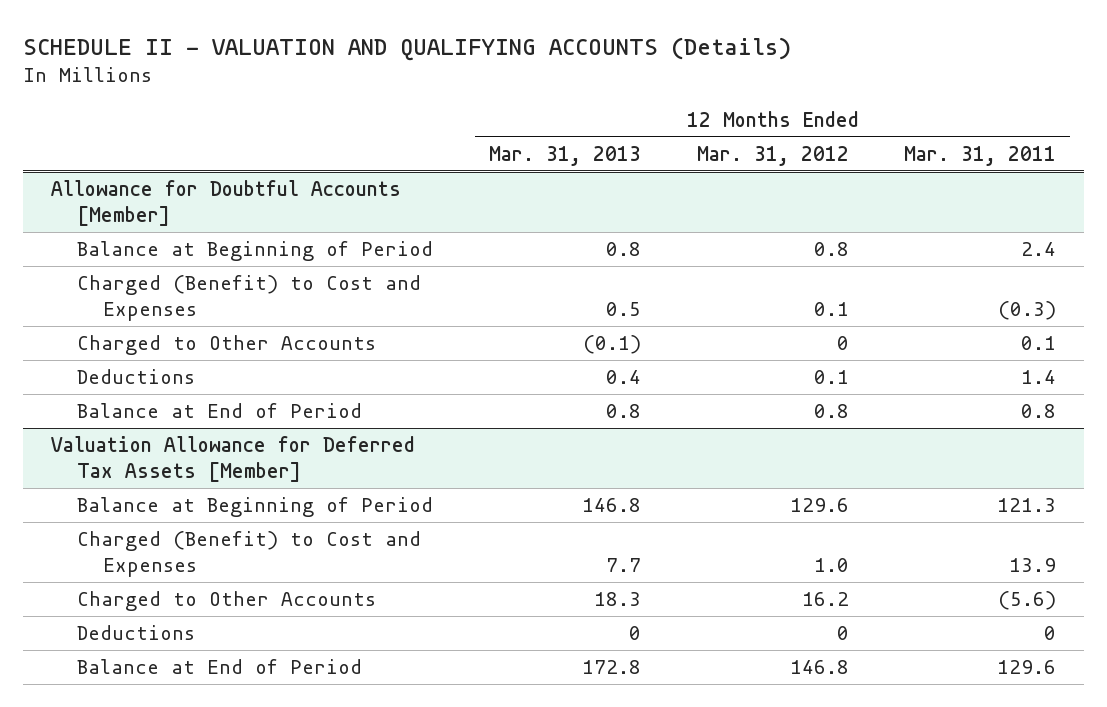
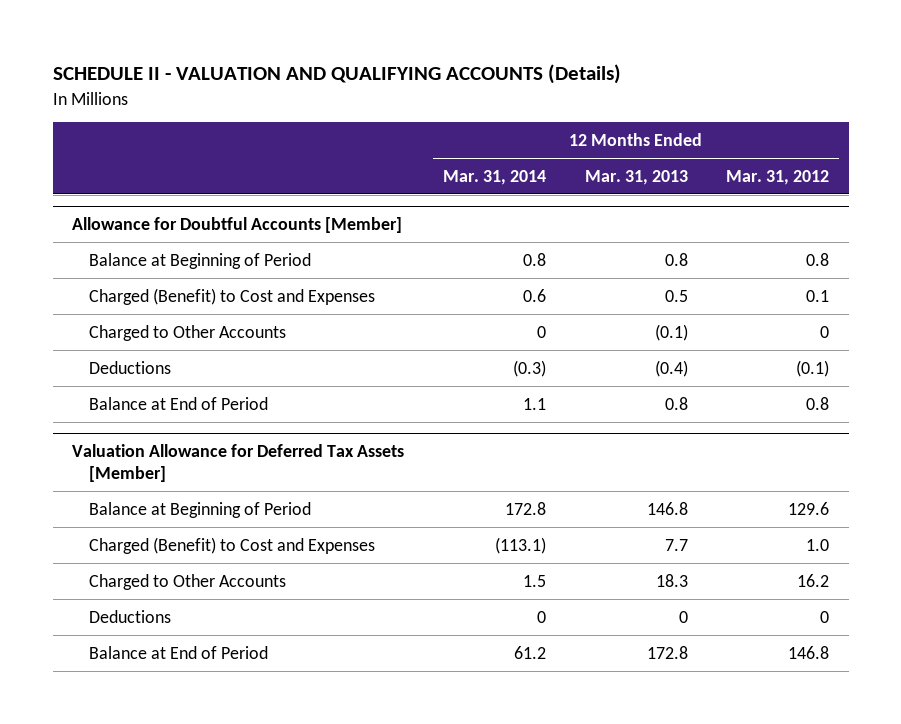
- | 12 Months Ended Mar. 31, 2013 | 12 Months Ended Mar. 31, 2012 | 12 Months Ended Mar. 31, 2011
+ | 12 Months Ended Mar. 31, 2014 | 12 Months Ended Mar. 31, 2013 | 12 Months Ended Mar. 31, 2012
@ Allowance for Doubtful Accounts [Member]
- Deductions | 0.4 | 0.1 | 1.4
+ Deductions | (0.3) | (0.4) | (0.1)

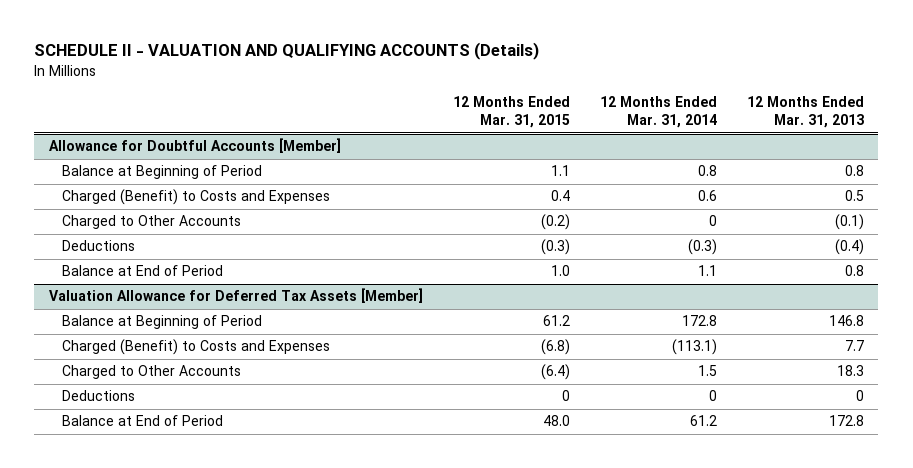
- | 12 Months Ended Mar. 31, 2014 | 12 Months Ended Mar. 31, 2013 | 12 Months Ended Mar. 31, 2012
+ | 12 Months Ended Mar. 31, 2015 | 12 Months Ended Mar. 31, 2014 | 12 Months Ended Mar. 31, 2013
@ Allowance for Doubtful Accounts [Member]
- Charged (Benefit) to Cost and Expenses | 0.6 | 0.5 | 0.1
+ Charged (Benefit) to Costs and Expenses | 0.4 | 0.6 | 0.5
@ Valuation Allowance for Deferred Tax Assets [Member]
- Charged (Benefit) to Cost and Expenses | (113.1) | 7.7 | 1.0
+ Charged (Benefit) to Costs and Expenses | (6.8) | (113.1) | 7.7

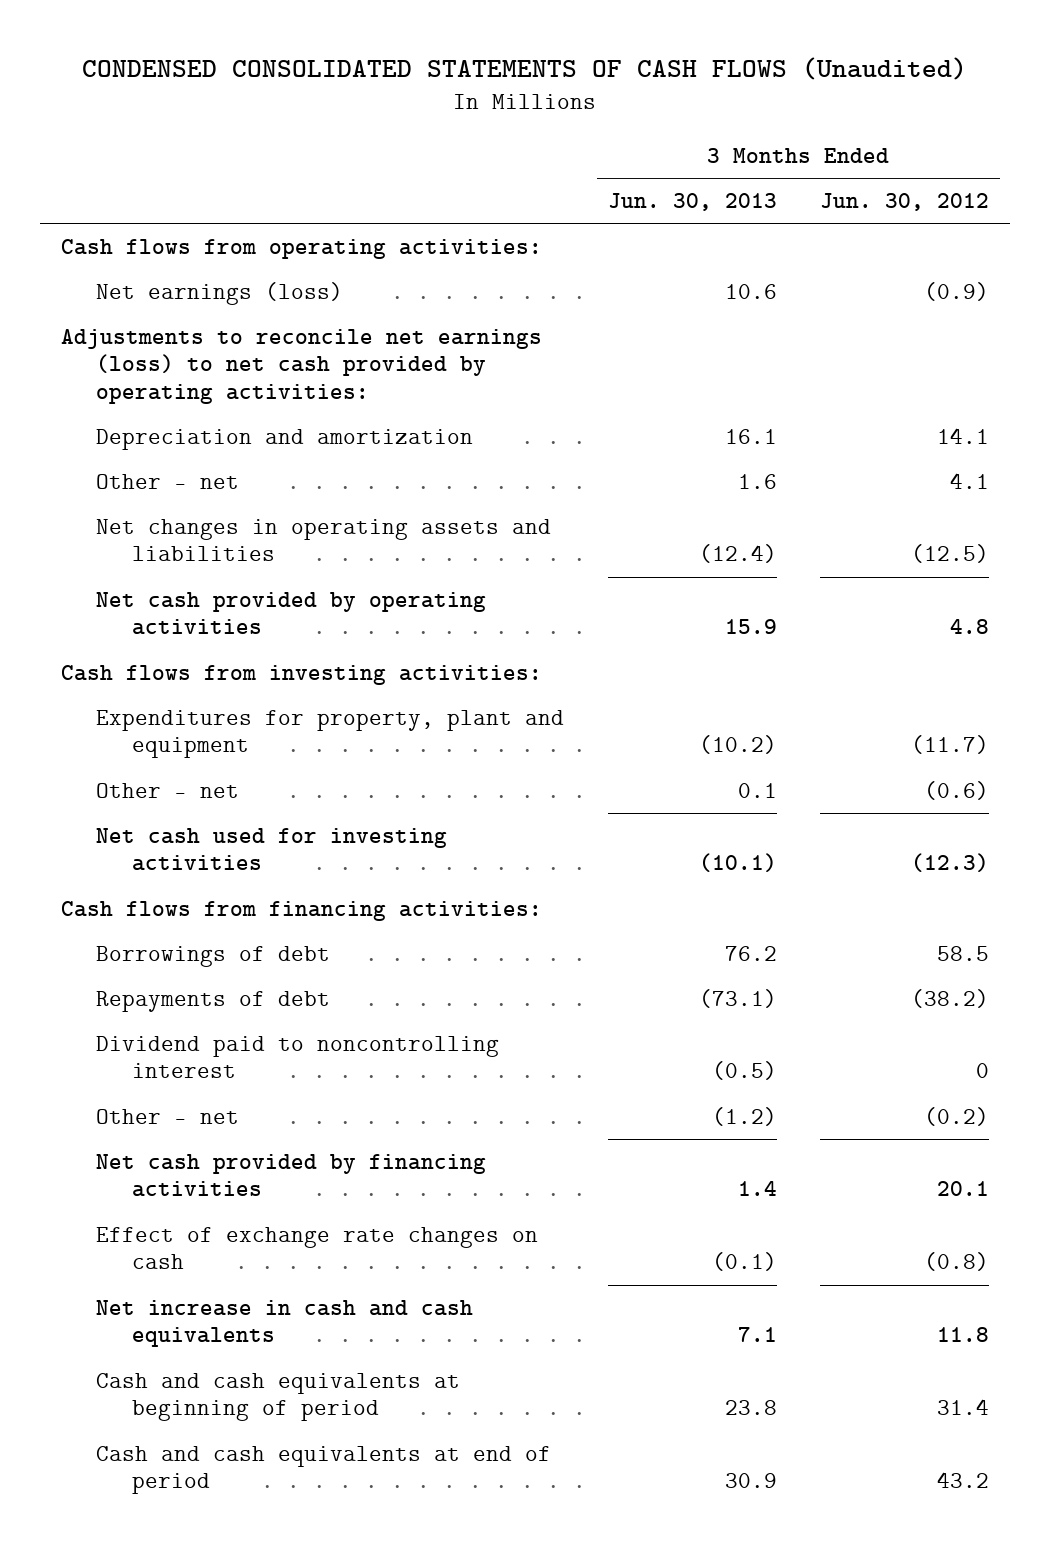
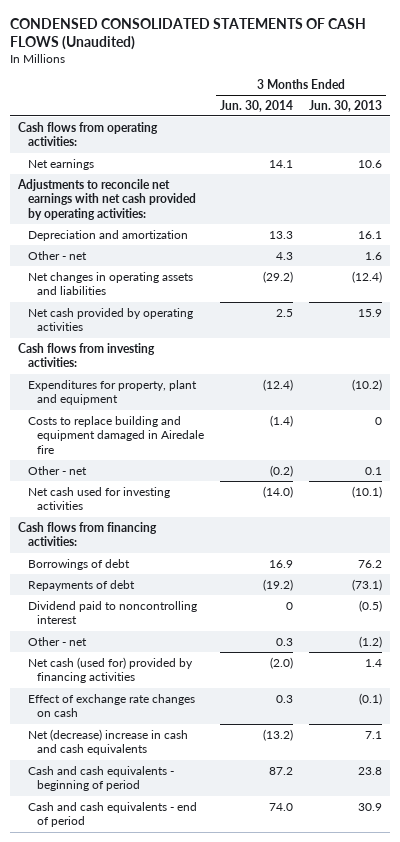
- | 3 Months Ended Jun. 30, 2013 | 3 Months Ended Jun. 30, 2012
+ | 3 Months Ended Jun. 30, 2014 | 3 Months Ended Jun. 30, 2013
- Net earnings (loss) | 10.6 | (0.9)
- Adjustments to reconcile net earnings (loss) to net cash provided by operating activities:
+ Net earnings | 14.1 | 10.6
+ Adjustments to reconcile net earnings with net cash provided by operating activities:
+ Costs to replace building and equipment damaged in Airedale fire | (1.4) | 0
- Net cash provided by financing activities | 1.4 | 20.1
+ Net cash (used for) provided by financing activities | (2.0) | 1.4
- Net increase in cash and cash equivalents | 7.1 | 11.8
- Cash and cash equivalents at beginning of period | 23.8 | 31.4
- Cash and cash equivalents at end of period | 30.9 | 43.2
+ Net (decrease) increase in cash and cash equivalents | (13.2) | 7.1
+ Cash and cash equivalents - beginning of period | 87.2 | 23.8
+ Cash and cash equivalents - end of period | 74.0 | 30.9

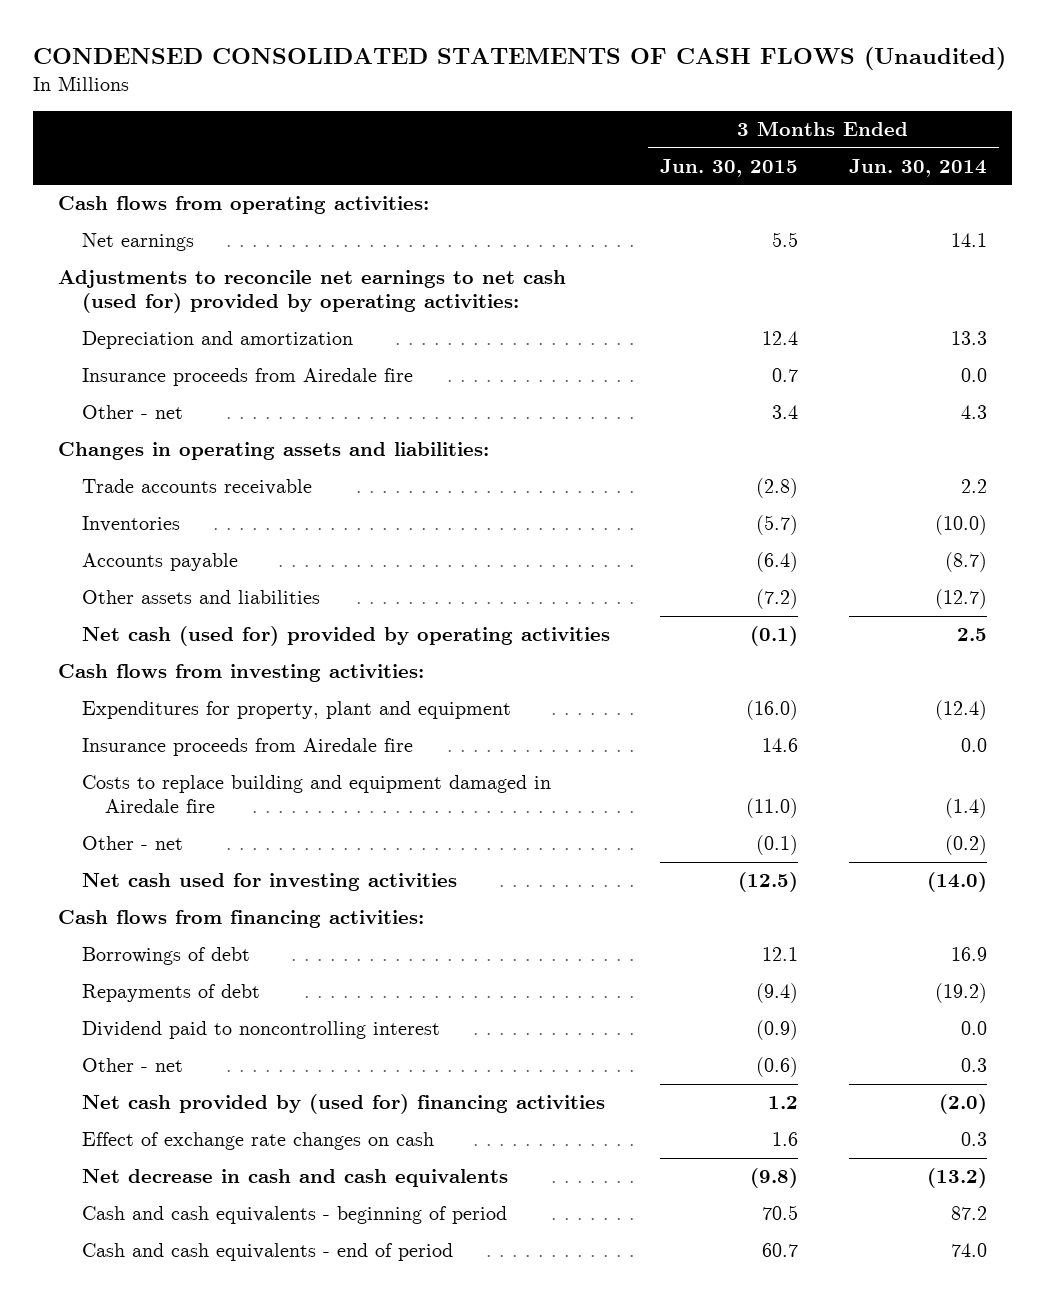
- | 3 Months Ended Jun. 30, 2014 | 3 Months Ended Jun. 30, 2013
+ | 3 Months Ended Jun. 30, 2015 | 3 Months Ended Jun. 30, 2014
- Adjustments to reconcile net earnings with net cash provided by operating activities:
+ Adjustments to reconcile net earnings to net cash (used for) provided by operating activities:
+ Insurance proceeds from Airedale fire | 0.7 | 0.0
- Net changes in operating assets and liabilities | (29.2) | (12.4)
- Net cash provided by operating activities | 2.5 | 15.9
+ Changes in operating assets and liabilities:
+ Trade accounts receivable | (2.8) | 2.2
+ Inventories | (5.7) | (10.0)
+ Accounts payable | (6.4) | (8.7)
+ Other assets and liabilities | (7.2) | (12.7)
+ Net cash (used for) provided by operating activities | (0.1) | 2.5
+ Insurance proceeds from Airedale fire | 14.6 | 0.0
- Dividend paid to noncontrolling interest | 0 | (0.5)
+ Dividend paid to noncontrolling interest | (0.9) | 0.0
- Net cash (used for) provided by financing activities | (2.0) | 1.4
+ Net cash provided by (used for) financing activities | 1.2 | (2.0)
- Net (decrease) increase in cash and cash equivalents | (13.2) | 7.1
+ Net decrease in cash and cash equivalents | (9.8) | (13.2)

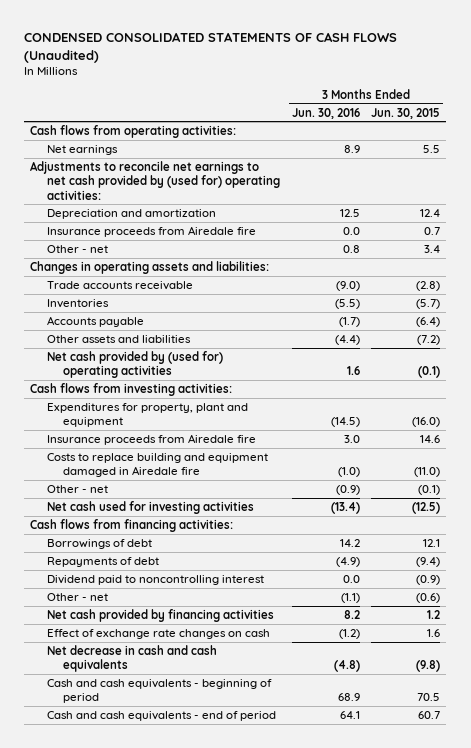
- | 3 Months Ended Jun. 30, 2015 | 3 Months Ended Jun. 30, 2014
+ | 3 Months Ended Jun. 30, 2016 | 3 Months Ended Jun. 30, 2015
- Adjustments to reconcile net earnings to net cash (used for) provided by operating activities:
+ Adjustments to reconcile net earnings to net cash provided by (used for) operating activities:
- Net cash (used for) provided by operating activities | (0.1) | 2.5
+ Net cash provided by (used for) operating activities | 1.6 | (0.1)
- Net cash provided by (used for) financing activities | 1.2 | (2.0)
+ Net cash provided by financing activities | 8.2 | 1.2

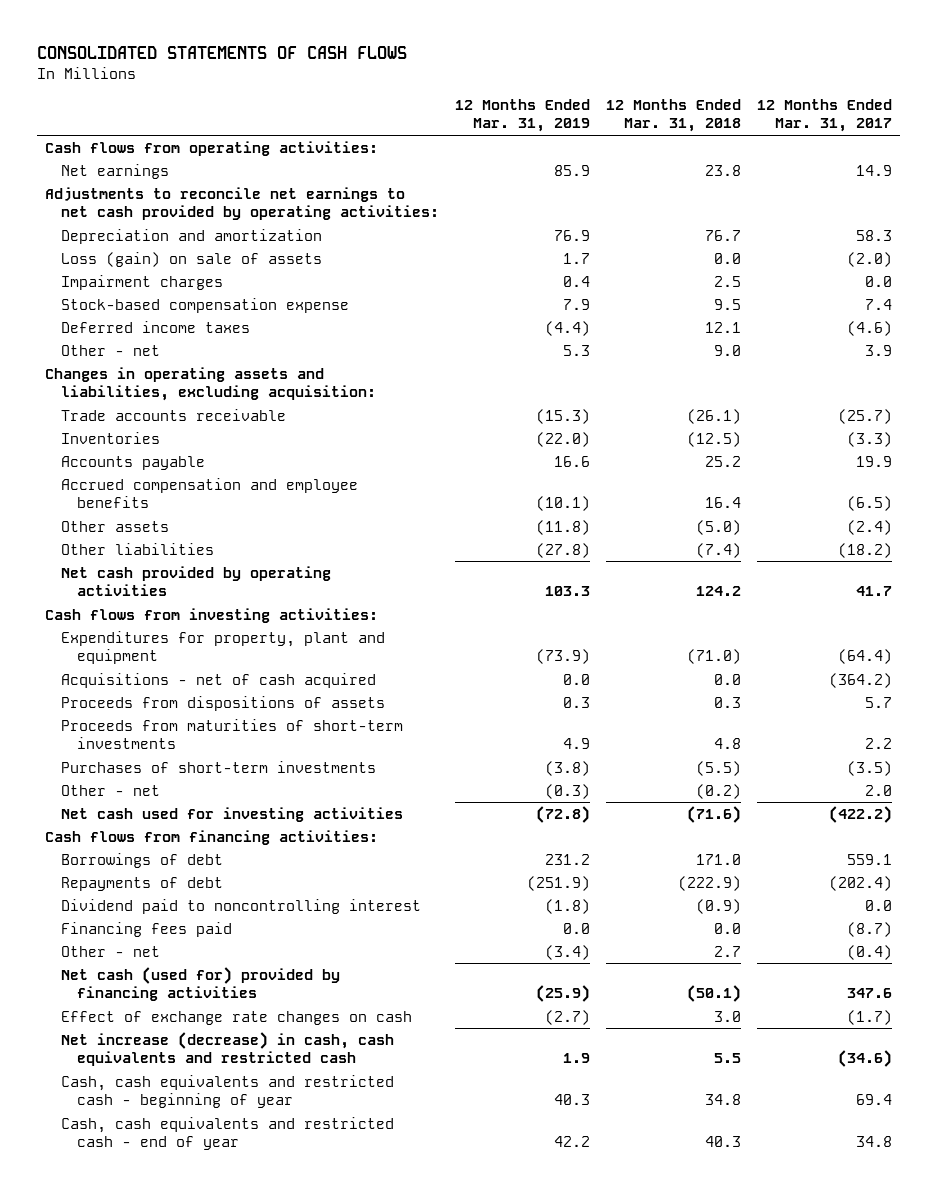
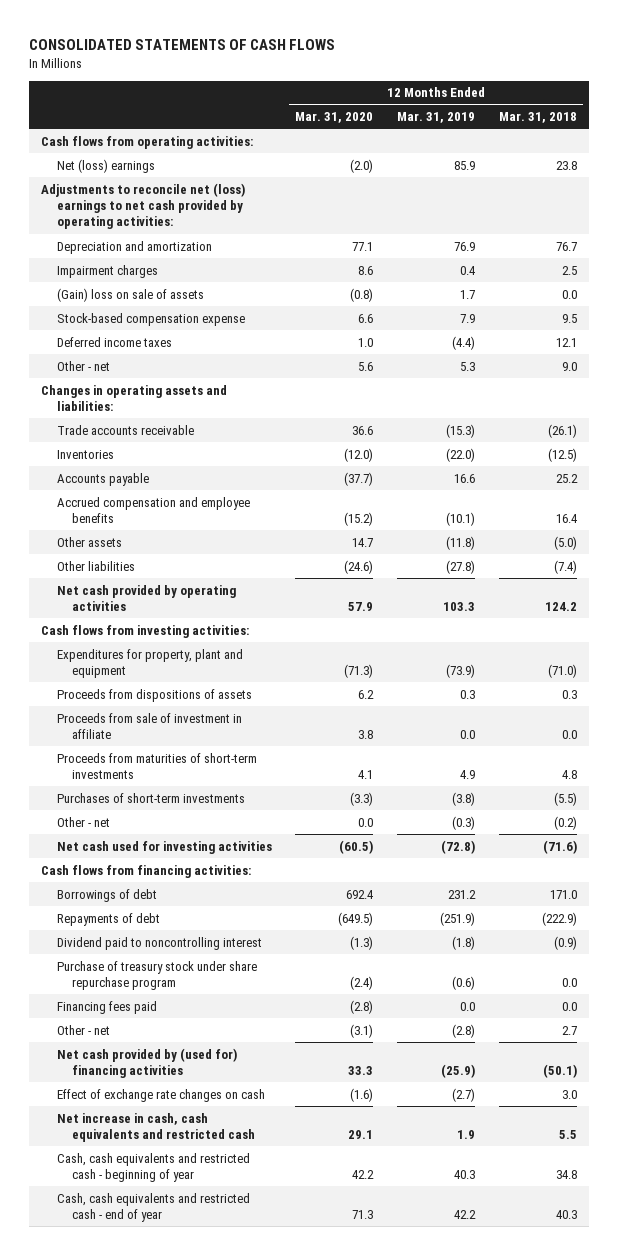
- | 12 Months Ended Mar. 31, 2019 | 12 Months Ended Mar. 31, 2018 | 12 Months Ended Mar. 31, 2017
+ | 12 Months Ended Mar. 31, 2020 | 12 Months Ended Mar. 31, 2019 | 12 Months Ended Mar. 31, 2018
- Net earnings | 85.9 | 23.8 | 14.9
- Adjustments to reconcile net earnings to net cash provided by operating activities:
+ Net (loss) earnings | (2.0) | 85.9 | 23.8
+ Adjustments to reconcile net (loss) earnings to net cash provided by operating activities:
- Loss (gain) on sale of assets | 1.7 | 0.0 | (2.0)
+ (Gain) loss on sale of assets | (0.8) | 1.7 | 0.0
- Changes in operating assets and liabilities, excluding acquisition:
+ Changes in operating assets and liabilities:
- Acquisitions - net of cash acquired | 0.0 | 0.0 | (364.2)
+ Proceeds from sale of investment in affiliate | 3.8 | 0.0 | 0.0
+ Purchase of treasury stock under share repurchase program | (2.4) | (0.6) | 0.0
- Other - net | (3.4) | 2.7 | (0.4)
- Net cash (used for) provided by financing activities | (25.9) | (50.1) | 347.6
+ Other - net | (3.1) | (2.8) | 2.7
+ Net cash provided by (used for) financing activities | 33.3 | (25.9) | (50.1)
- Net increase (decrease) in cash, cash equivalents and restricted cash | 1.9 | 5.5 | (34.6)
+ Net increase in cash, cash equivalents and restricted cash | 29.1 | 1.9 | 5.5

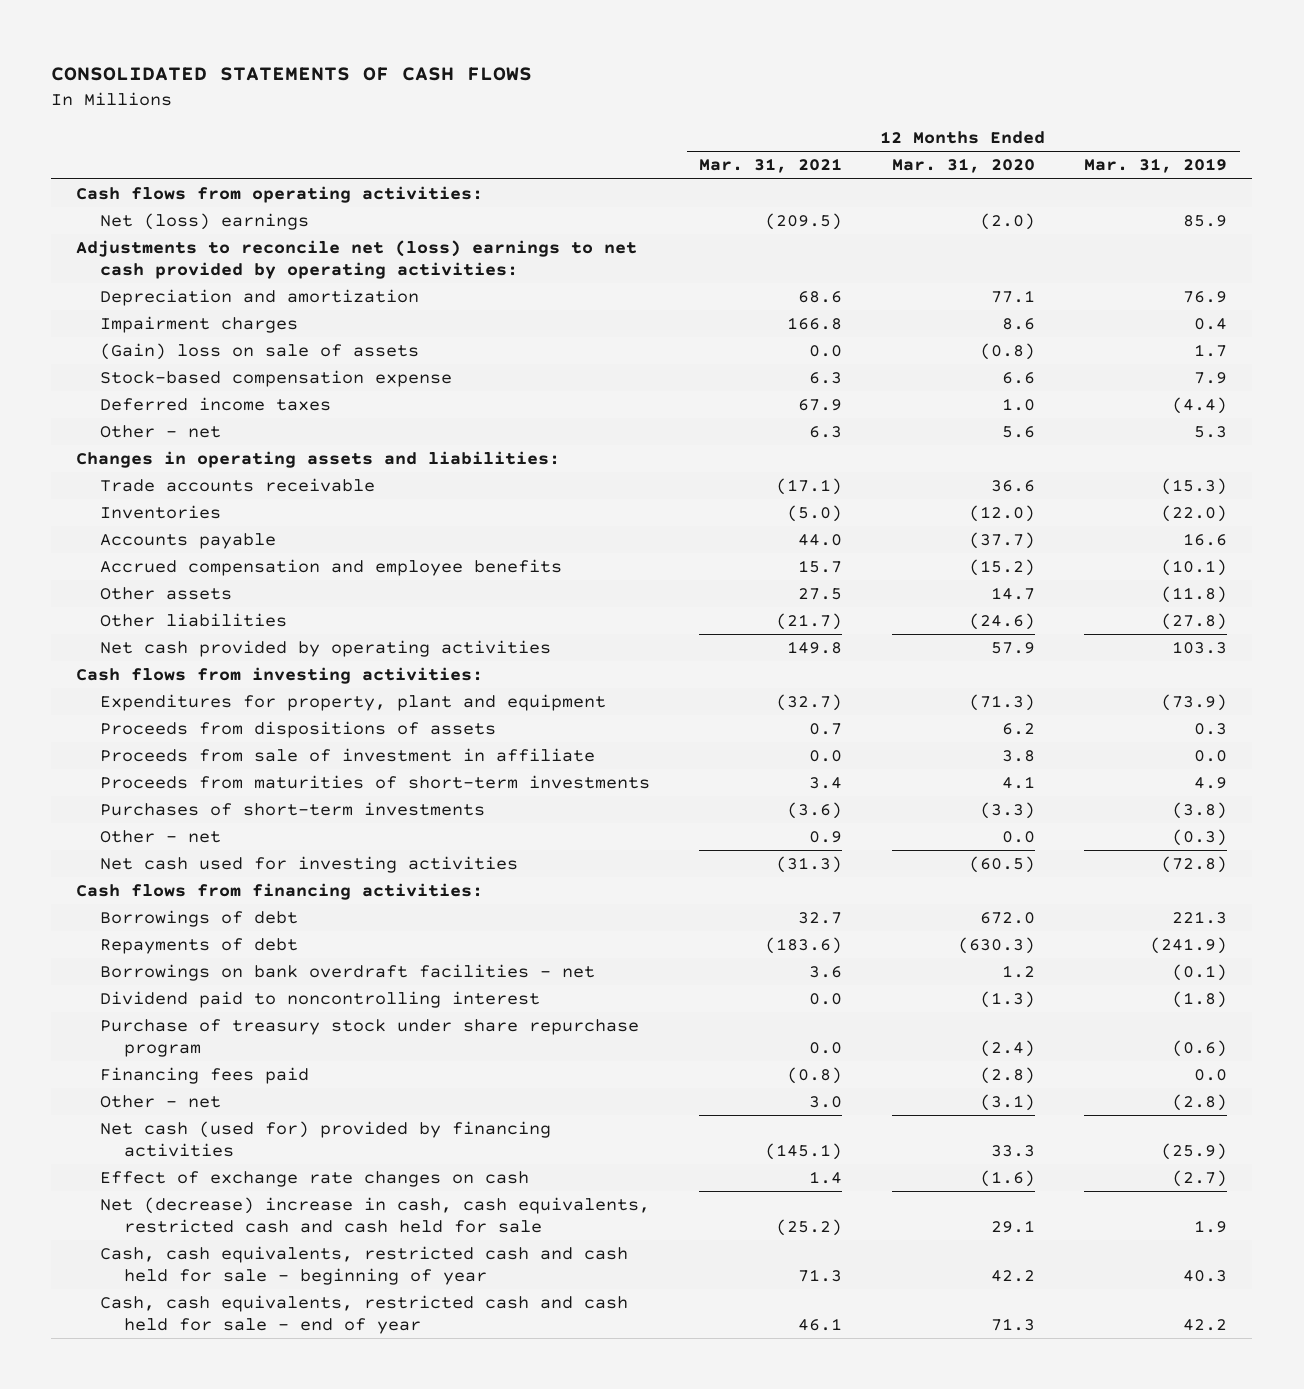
- | 12 Months Ended Mar. 31, 2020 | 12 Months Ended Mar. 31, 2019 | 12 Months Ended Mar. 31, 2018
+ | 12 Months Ended Mar. 31, 2021 | 12 Months Ended Mar. 31, 2020 | 12 Months Ended Mar. 31, 2019
- Borrowings of debt | 692.4 | 231.2 | 171.0
- Repayments of debt | (649.5) | (251.9) | (222.9)
+ Borrowings of debt | 32.7 | 672.0 | 221.3
+ Repayments of debt | (183.6) | (630.3) | (241.9)
+ Borrowings on bank overdraft facilities - net | 3.6 | 1.2 | (0.1)
- Net cash provided by (used for) financing activities | 33.3 | (25.9) | (50.1)
+ Net cash (used for) provided by financing activities | (145.1) | 33.3 | (25.9)
- Net increase in cash, cash equivalents and restricted cash | 29.1 | 1.9 | 5.5
- Cash, cash equivalents and restricted cash - beginning of year | 42.2 | 40.3 | 34.8
- Cash, cash equivalents and restricted cash - end of year | 71.3 | 42.2 | 40.3
+ Net (decrease) increase in cash, cash equivalents, restricted cash and cash held for sale | (25.2) | 29.1 | 1.9
+ Cash, cash equivalents, restricted cash and cash held for sale - beginning of year | 71.3 | 42.2 | 40.3
+ Cash, cash equivalents, restricted cash and cash held for sale - end of year | 46.1 | 71.3 | 42.2

